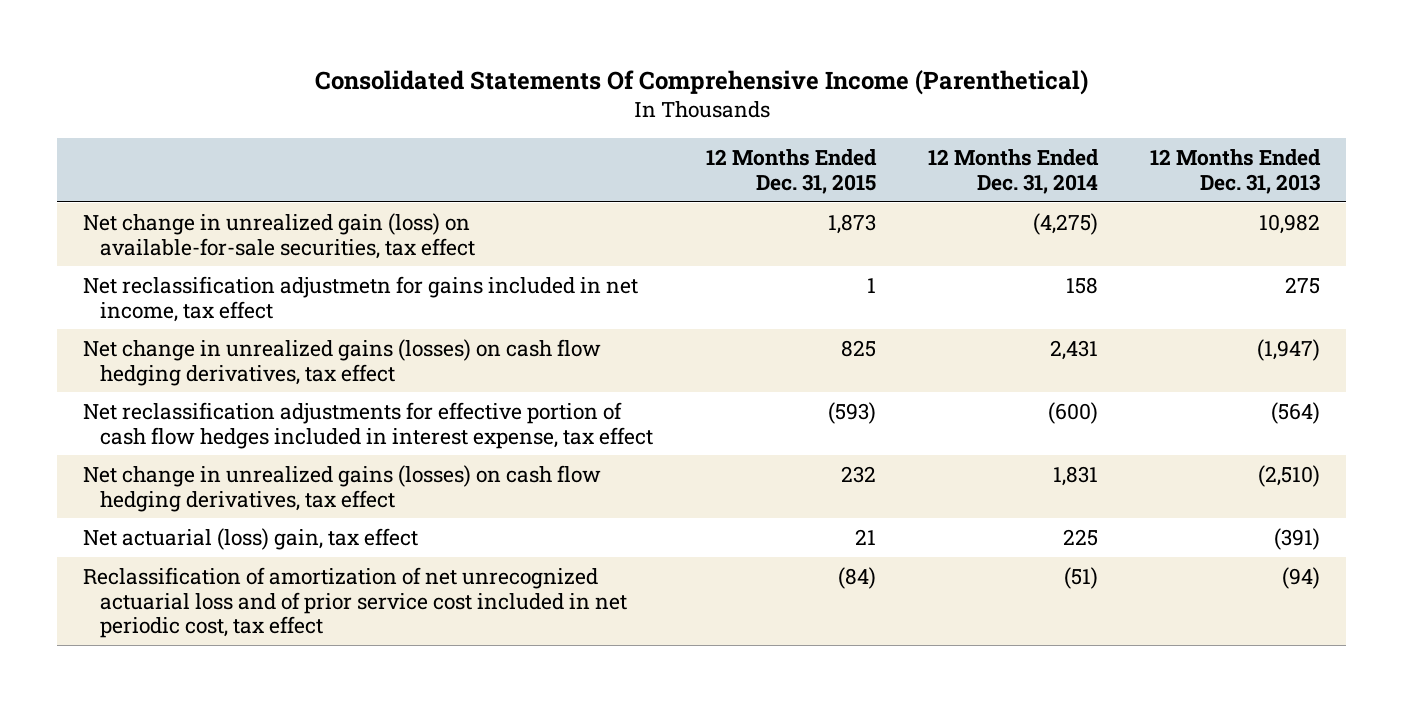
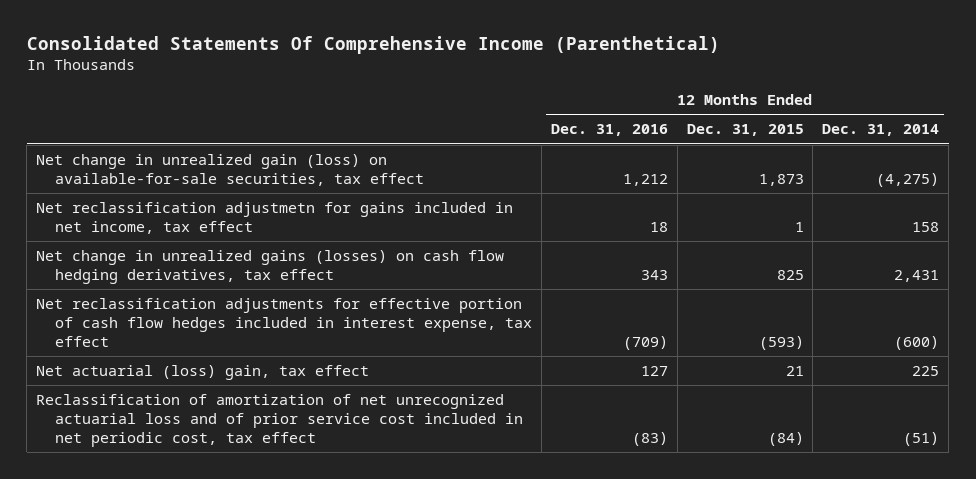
- | 12 Months Ended Dec. 31, 2015 | 12 Months Ended Dec. 31, 2014 | 12 Months Ended Dec. 31, 2013
+ | 12 Months Ended Dec. 31, 2016 | 12 Months Ended Dec. 31, 2015 | 12 Months Ended Dec. 31, 2014
- Net change in unrealized gains (losses) on cash flow hedging derivatives, tax effect | 232 | 1,831 | (2,510)

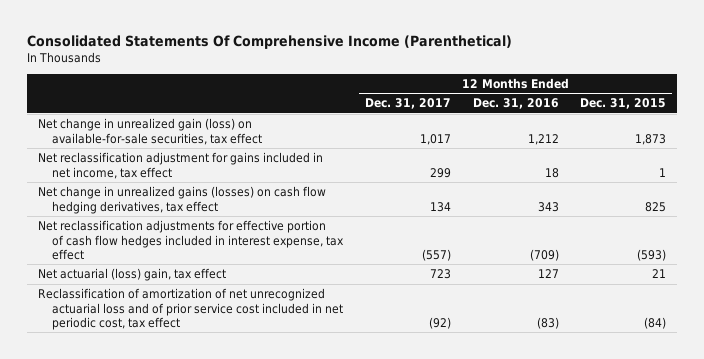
- | 12 Months Ended Dec. 31, 2016 | 12 Months Ended Dec. 31, 2015 | 12 Months Ended Dec. 31, 2014
+ | 12 Months Ended Dec. 31, 2017 | 12 Months Ended Dec. 31, 2016 | 12 Months Ended Dec. 31, 2015
- Net reclassification adjustmetn for gains included in net income, tax effect | 18 | 1 | 158
+ Net reclassification adjustment for gains included in net income, tax effect | 299 | 18 | 1

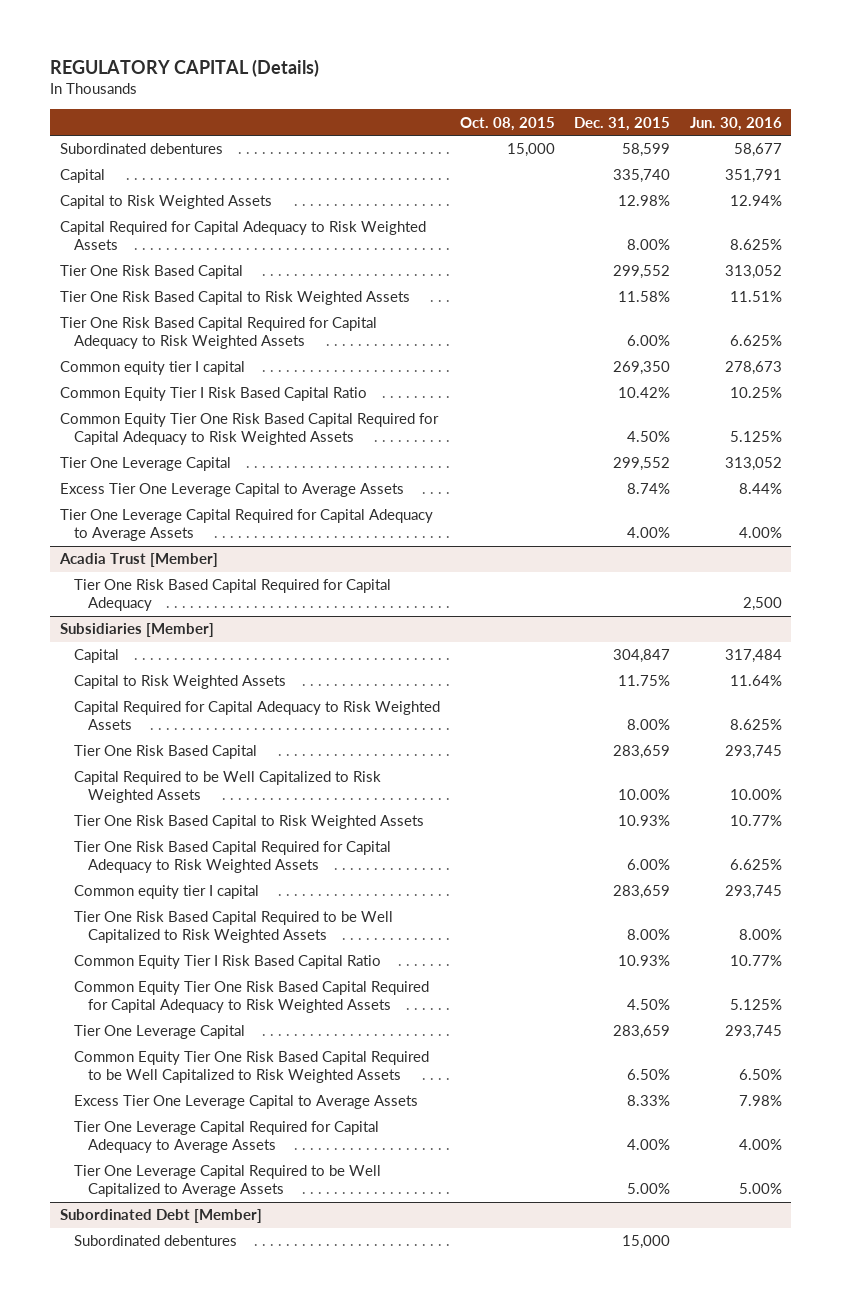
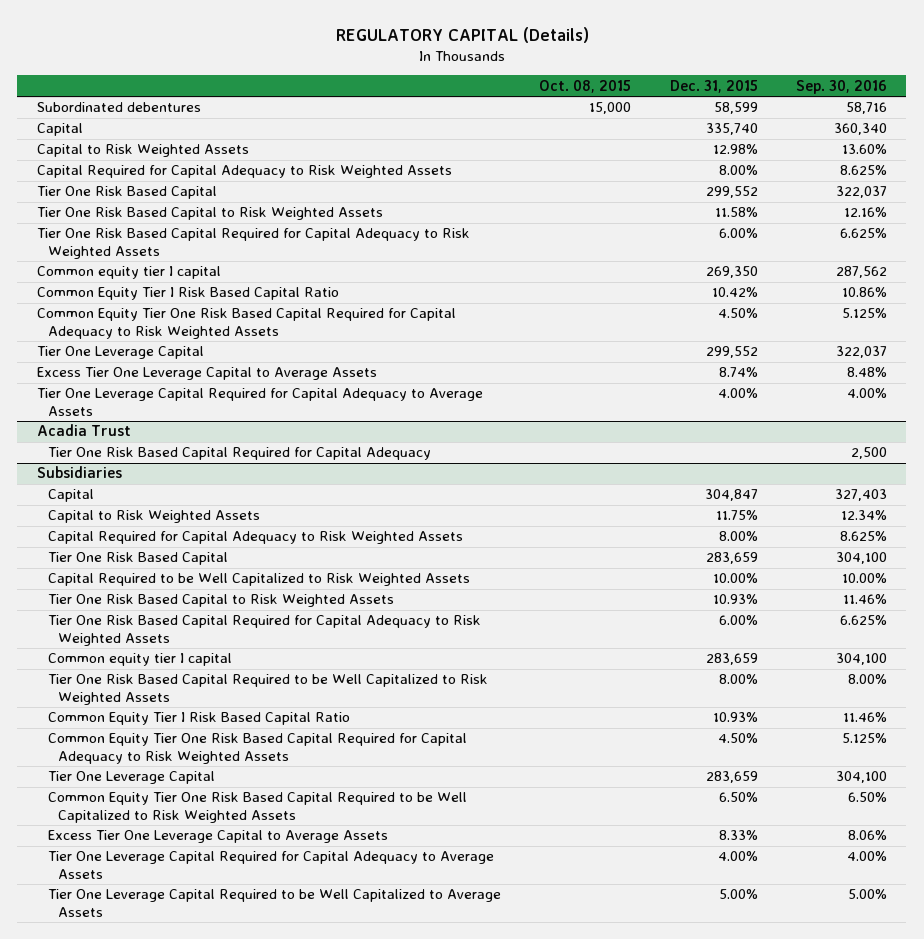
- | Oct. 08, 2015 | Dec. 31, 2015 | Jun. 30, 2016
+ | Oct. 08, 2015 | Dec. 31, 2015 | Sep. 30, 2016
- Acadia Trust [Member]
+ Acadia Trust
- Subsidiaries [Member]
+ Subsidiaries
- Subordinated Debt [Member]
- Subordinated debentures | | 15,000 |

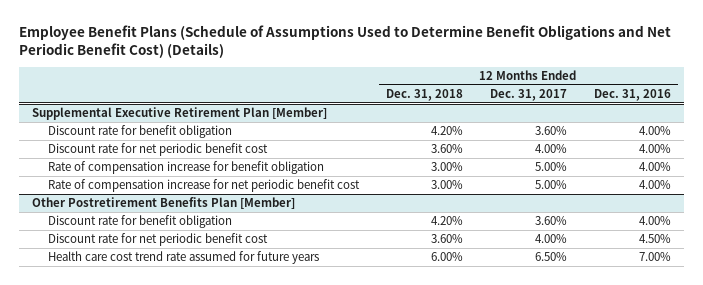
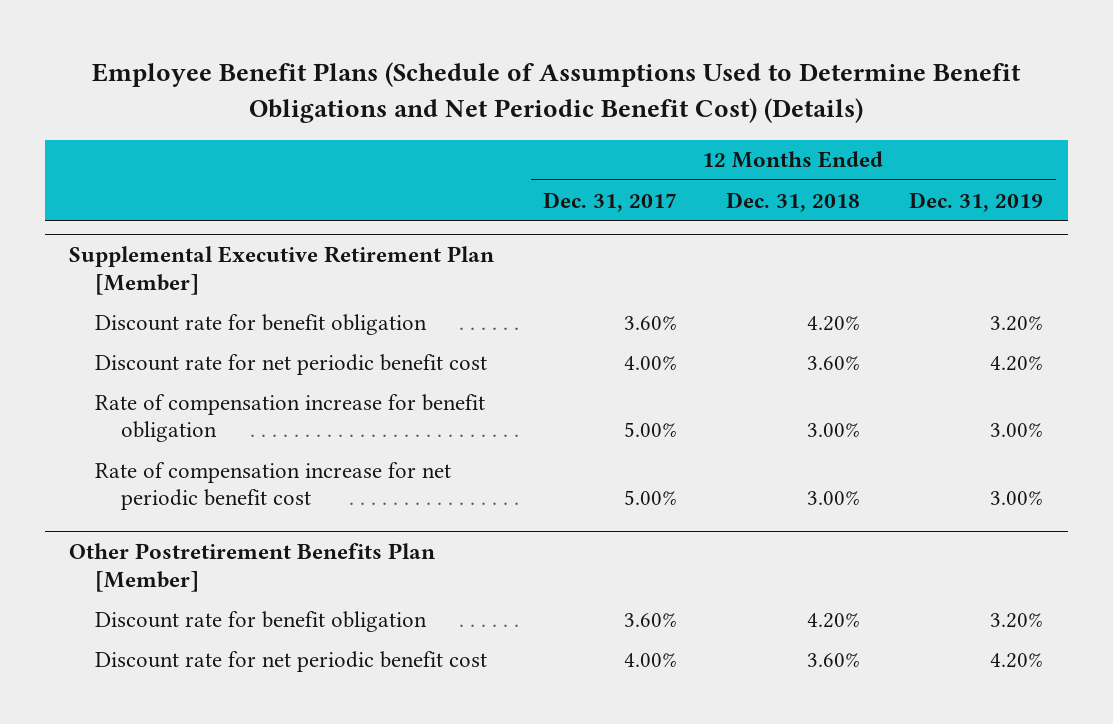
- | 12 Months Ended Dec. 31, 2018 | 12 Months Ended Dec. 31, 2017 | 12 Months Ended Dec. 31, 2016
+ | 12 Months Ended Dec. 31, 2017 | 12 Months Ended Dec. 31, 2018 | 12 Months Ended Dec. 31, 2019
@ Other Postretirement Benefits Plan [Member]
- Health care cost trend rate assumed for future years | 6.00% | 6.50% | 7.00%

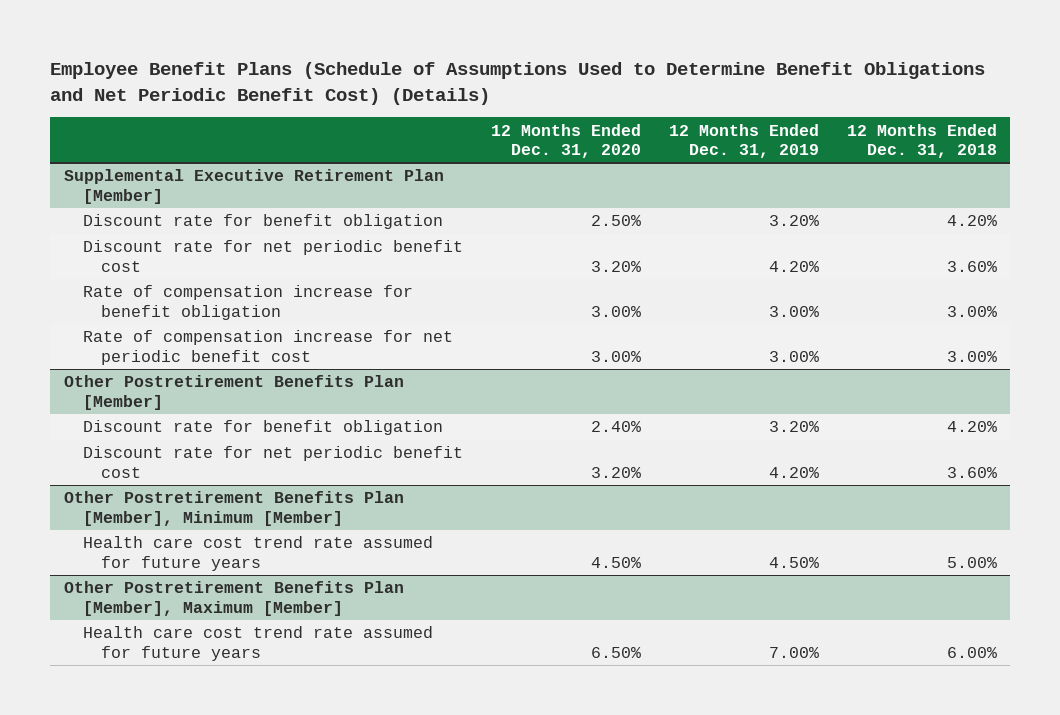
- | 12 Months Ended Dec. 31, 2017 | 12 Months Ended Dec. 31, 2018 | 12 Months Ended Dec. 31, 2019
+ | 12 Months Ended Dec. 31, 2020 | 12 Months Ended Dec. 31, 2019 | 12 Months Ended Dec. 31, 2018
+ Other Postretirement Benefits Plan [Member], Minimum [Member]
+ Health care cost trend rate assumed for future years | 4.50% | 4.50% | 5.00%
+ Other Postretirement Benefits Plan [Member], Maximum [Member]
+ Health care cost trend rate assumed for future years | 6.50% | 7.00% | 6.00%

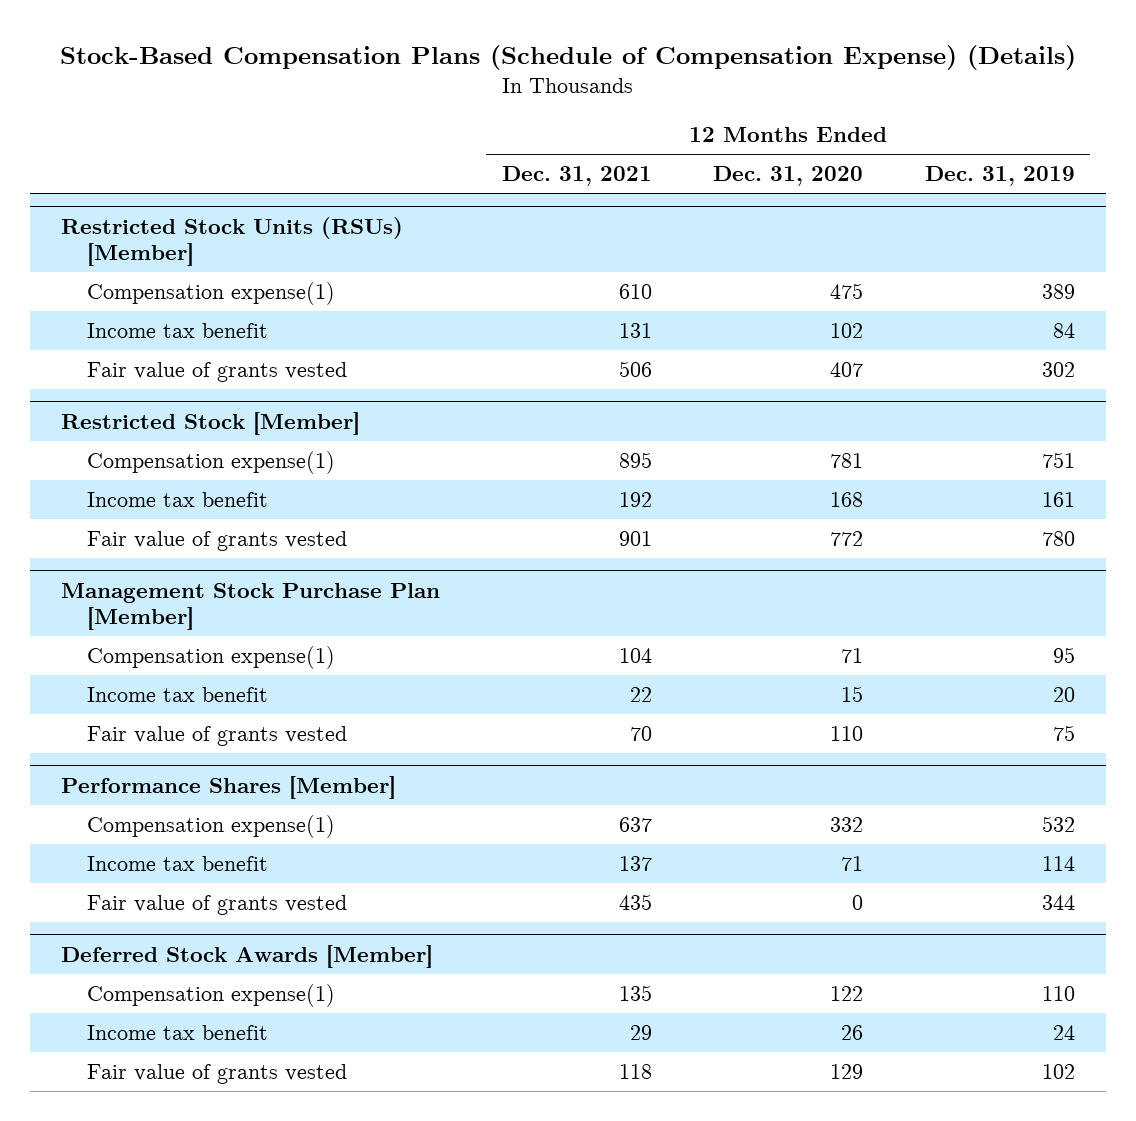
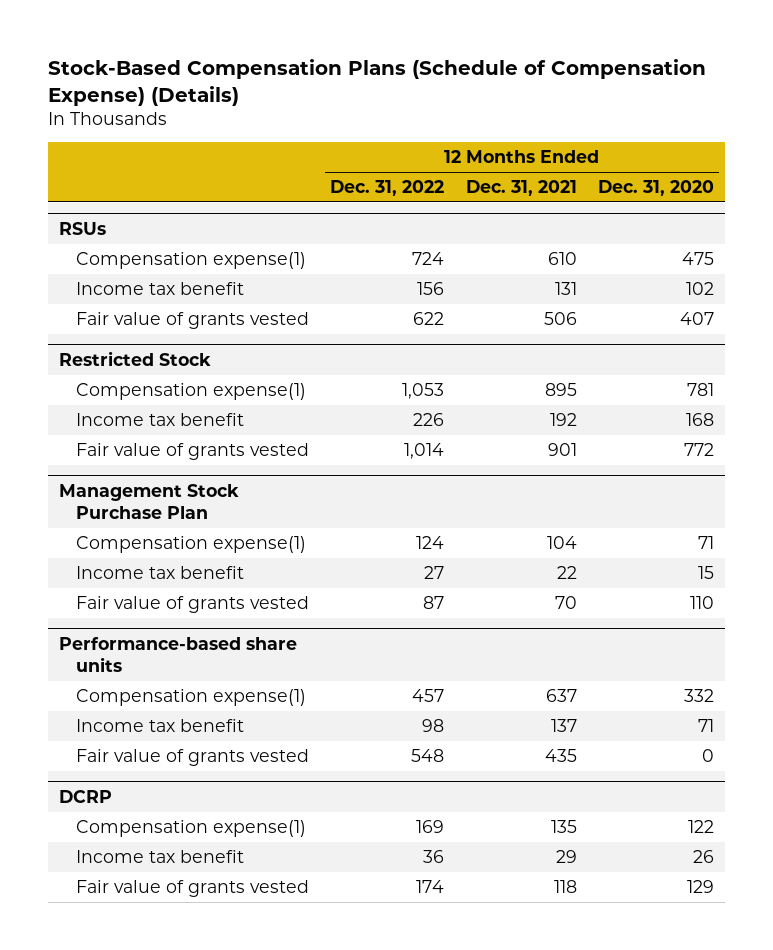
- | 12 Months Ended Dec. 31, 2021 | 12 Months Ended Dec. 31, 2020 | 12 Months Ended Dec. 31, 2019
+ | 12 Months Ended Dec. 31, 2022 | 12 Months Ended Dec. 31, 2021 | 12 Months Ended Dec. 31, 2020
- Restricted Stock Units (RSUs) [Member]
+ RSUs
- Restricted Stock [Member]
+ Restricted Stock
- Management Stock Purchase Plan [Member]
+ Management Stock Purchase Plan
- Performance Shares [Member]
+ Performance-based share units
- Deferred Stock Awards [Member]
+ DCRP

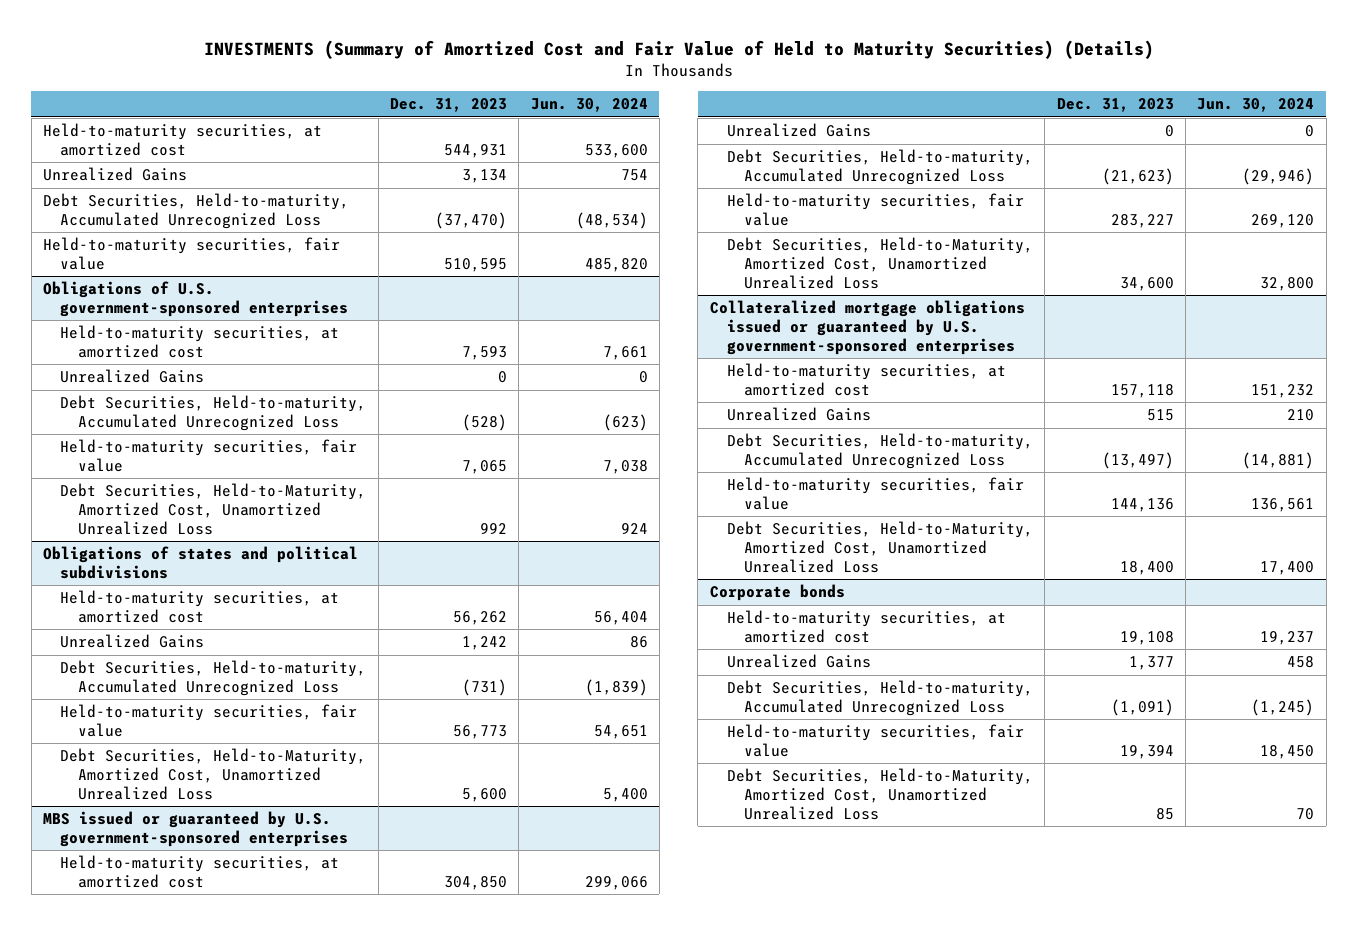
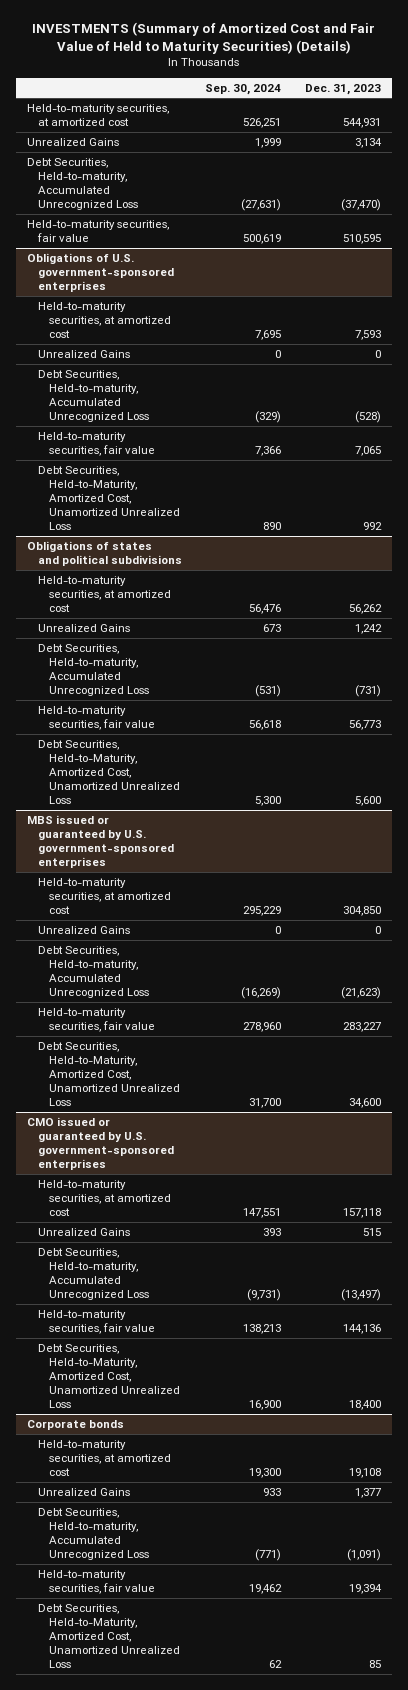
- | Dec. 31, 2023 | Jun. 30, 2024
+ | Sep. 30, 2024 | Dec. 31, 2023
- Collateralized mortgage obligations issued or guaranteed by U.S. government-sponsored enterprises
+ CMO issued or guaranteed by U.S. government-sponsored enterprises

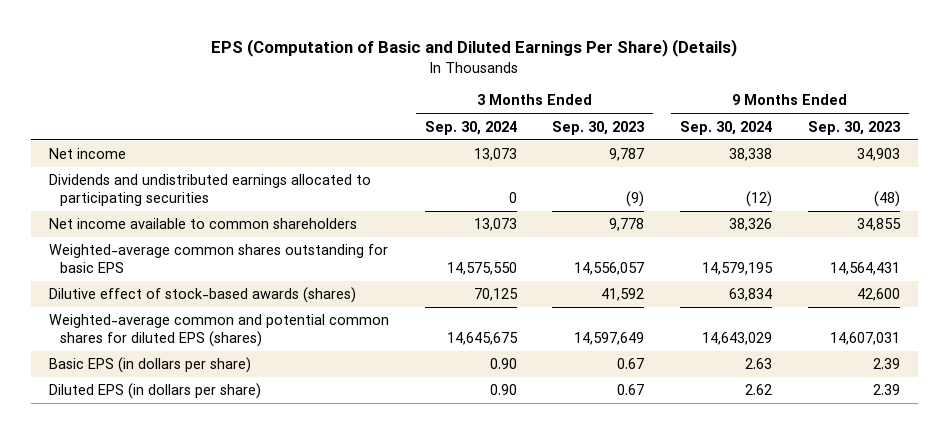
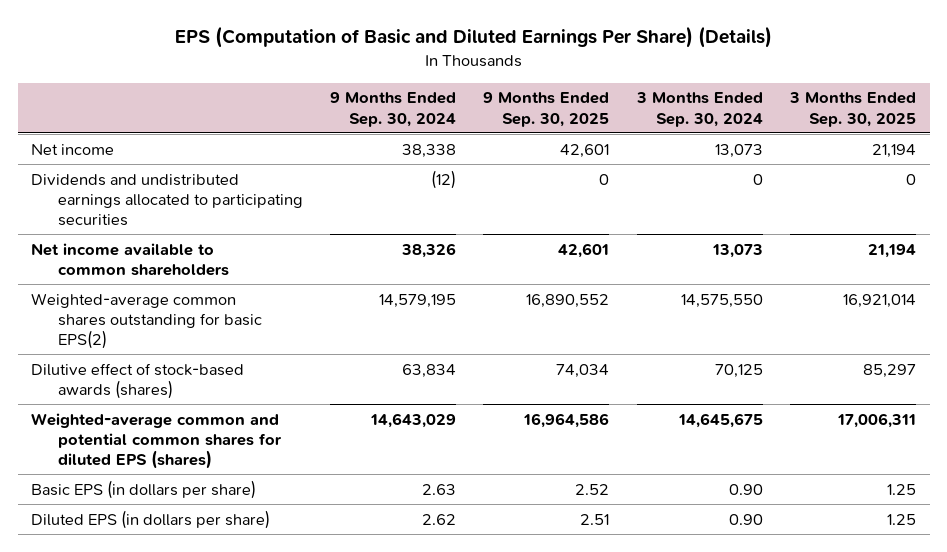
- | 3 Months Ended Sep. 30, 2024 | 3 Months Ended Sep. 30, 2023 | 9 Months Ended Sep. 30, 2024 | 9 Months Ended Sep. 30, 2023
+ | 9 Months Ended Sep. 30, 2024 | 9 Months Ended Sep. 30, 2025 | 3 Months Ended Sep. 30, 2024 | 3 Months Ended Sep. 30, 2025
- Weighted-average common shares outstanding for basic EPS | 14,575,550 | 14,556,057 | 14,579,195 | 14,564,431
+ Weighted-average common shares outstanding for basic EPS(2) | 14,579,195 | 16,890,552 | 14,575,550 | 16,921,014

